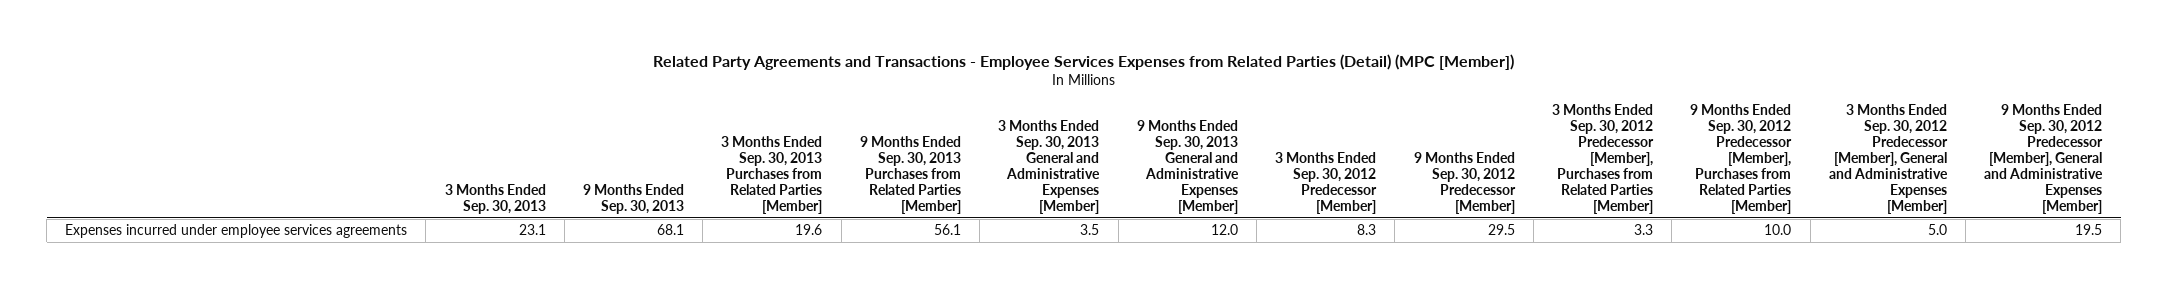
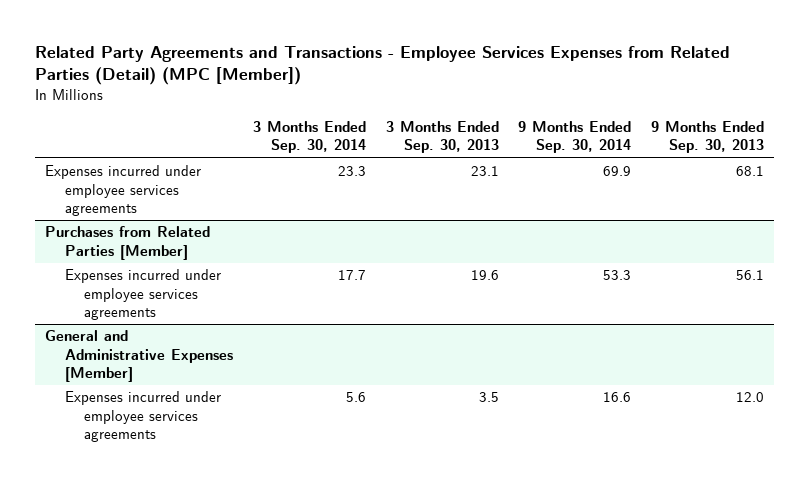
- | 3 Months Ended Sep. 30, 2013 | 9 Months Ended Sep. 30, 2013 | 3 Months Ended Sep. 30, 2013 Purchases from Related Parties [Member] | 9 Months Ended Sep. 30, 2013 Purchases from Related Parties [Member] | 3 Months Ended Sep. 30, 2013 General and Administrative Expenses [Member] | 9 Months Ended Sep. 30, 2013 General and Administrative Expenses [Member] | 3 Months Ended Sep. 30, 2012 Predecessor [Member] | 9 Months Ended Sep. 30, 2012 Predecessor [Member] | 3 Months Ended Sep. 30, 2012 Predecessor [Member], Purchases from Related Parties [Member] | 9 Months Ended Sep. 30, 2012 Predecessor [Member], Purchases from Related Parties [Member] | 3 Months Ended Sep. 30, 2012 Predecessor [Member], General and Administrative Expenses [Member] | 9 Months Ended Sep. 30, 2012 Predecessor [Member], General and Administrative Expenses [Member]
+ | 3 Months Ended Sep. 30, 2014 | 3 Months Ended Sep. 30, 2013 | 9 Months Ended Sep. 30, 2014 | 9 Months Ended Sep. 30, 2013
+ Purchases from Related Parties [Member]
+ Expenses incurred under employee services agreements | 17.7 | 19.6 | 53.3 | 56.1
+ General and Administrative Expenses [Member]
+ Expenses incurred under employee services agreements | 5.6 | 3.5 | 16.6 | 12.0

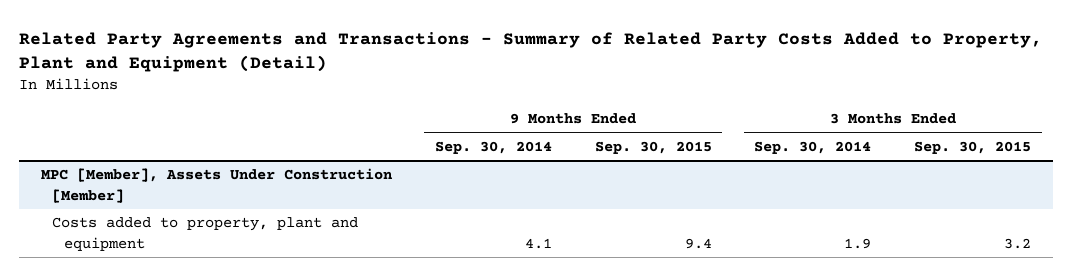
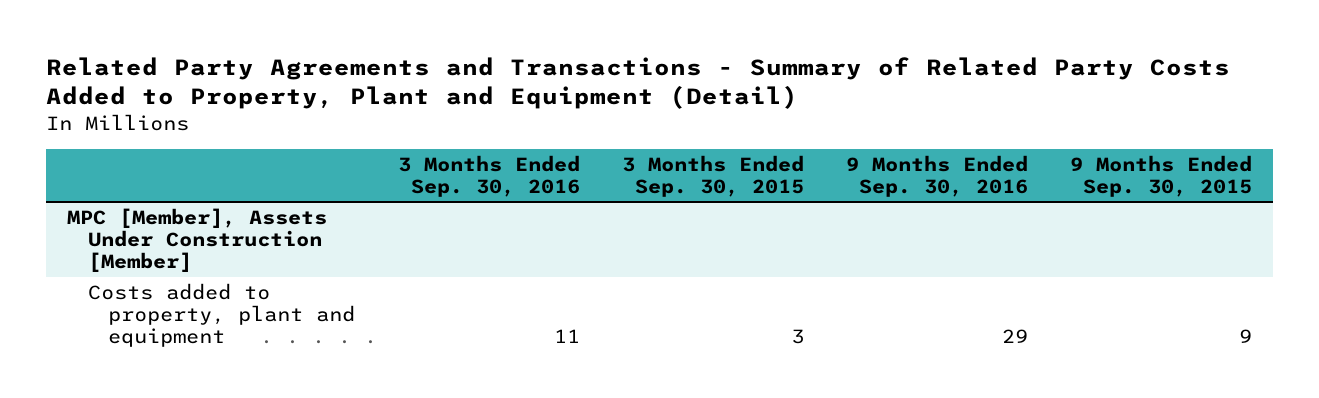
- | 9 Months Ended Sep. 30, 2014 | 9 Months Ended Sep. 30, 2015 | 3 Months Ended Sep. 30, 2014 | 3 Months Ended Sep. 30, 2015
+ | 3 Months Ended Sep. 30, 2016 | 3 Months Ended Sep. 30, 2015 | 9 Months Ended Sep. 30, 2016 | 9 Months Ended Sep. 30, 2015
@ MPC [Member], Assets Under Construction [Member]
- Costs added to property, plant and equipment | 4.1 | 9.4 | 1.9 | 3.2
+ Costs added to property, plant and equipment | 11 | 3 | 29 | 9

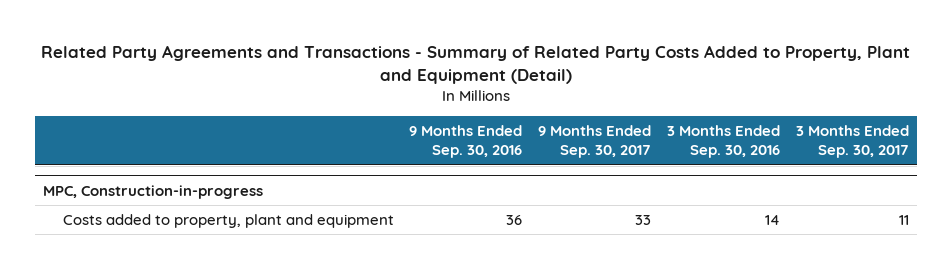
- | 3 Months Ended Sep. 30, 2016 | 3 Months Ended Sep. 30, 2015 | 9 Months Ended Sep. 30, 2016 | 9 Months Ended Sep. 30, 2015
+ | 9 Months Ended Sep. 30, 2016 | 9 Months Ended Sep. 30, 2017 | 3 Months Ended Sep. 30, 2016 | 3 Months Ended Sep. 30, 2017
- MPC [Member], Assets Under Construction [Member]
- Costs added to property, plant and equipment | 11 | 3 | 29 | 9
+ MPC, Construction-in-progress
+ Costs added to property, plant and equipment | 36 | 33 | 14 | 11

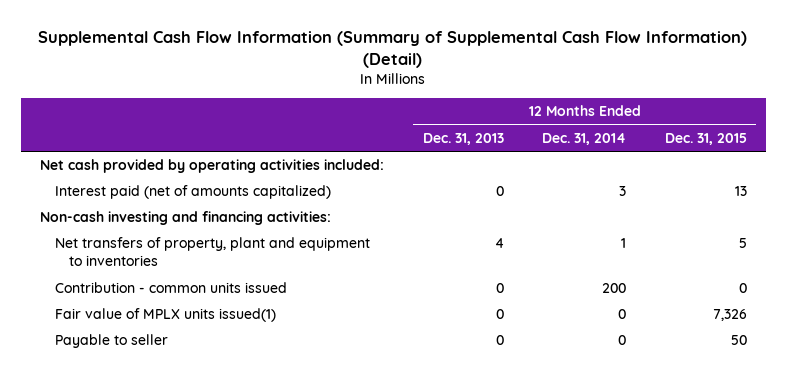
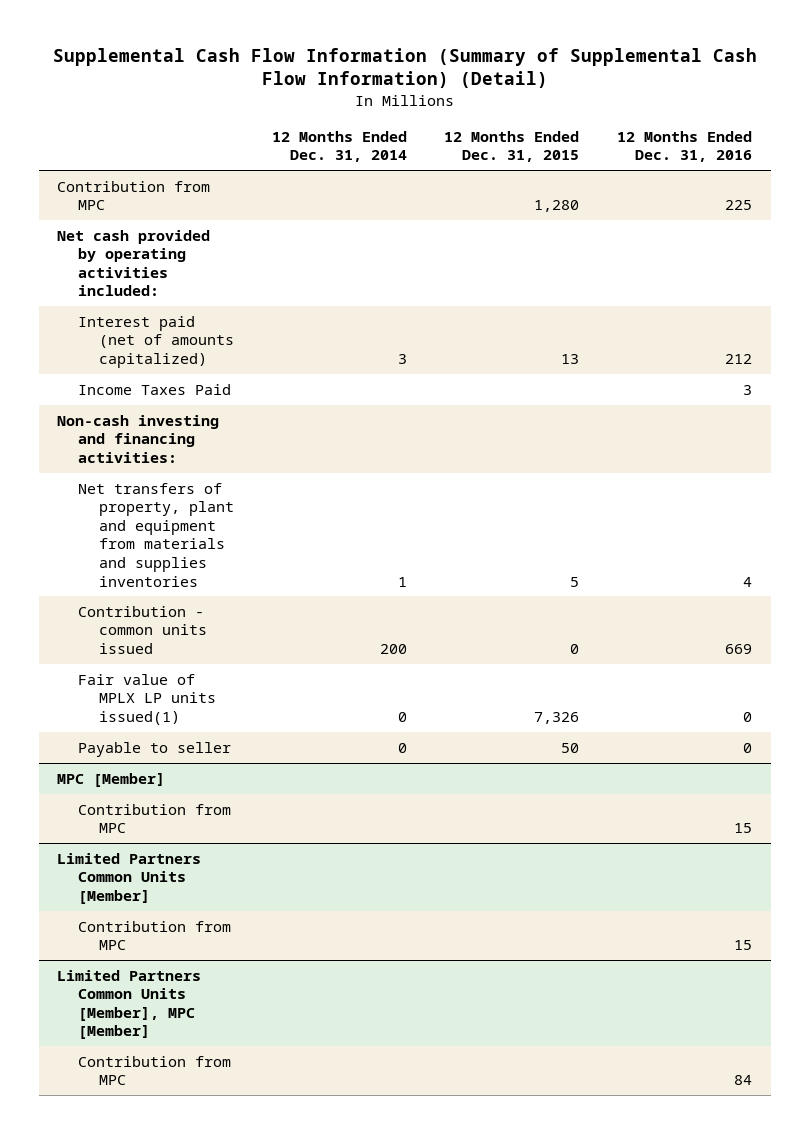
- | 12 Months Ended Dec. 31, 2013 | 12 Months Ended Dec. 31, 2014 | 12 Months Ended Dec. 31, 2015
+ | 12 Months Ended Dec. 31, 2014 | 12 Months Ended Dec. 31, 2015 | 12 Months Ended Dec. 31, 2016
+ Contribution from MPC | | 1,280 | 225
+ Income Taxes Paid | | | 3
- Net transfers of property, plant and equipment to inventories | 4 | 1 | 5
+ Net transfers of property, plant and equipment from materials and supplies inventories | 1 | 5 | 4
- Fair value of MPLX units issued(1) | 0 | 0 | 7,326
+ Fair value of MPLX LP units issued(1) | 0 | 7,326 | 0
+ MPC [Member]
+ Contribution from MPC | | | 15
+ Limited Partners Common Units [Member]
+ Contribution from MPC | | | 15
+ Limited Partners Common Units [Member], MPC [Member]
+ Contribution from MPC | | | 84

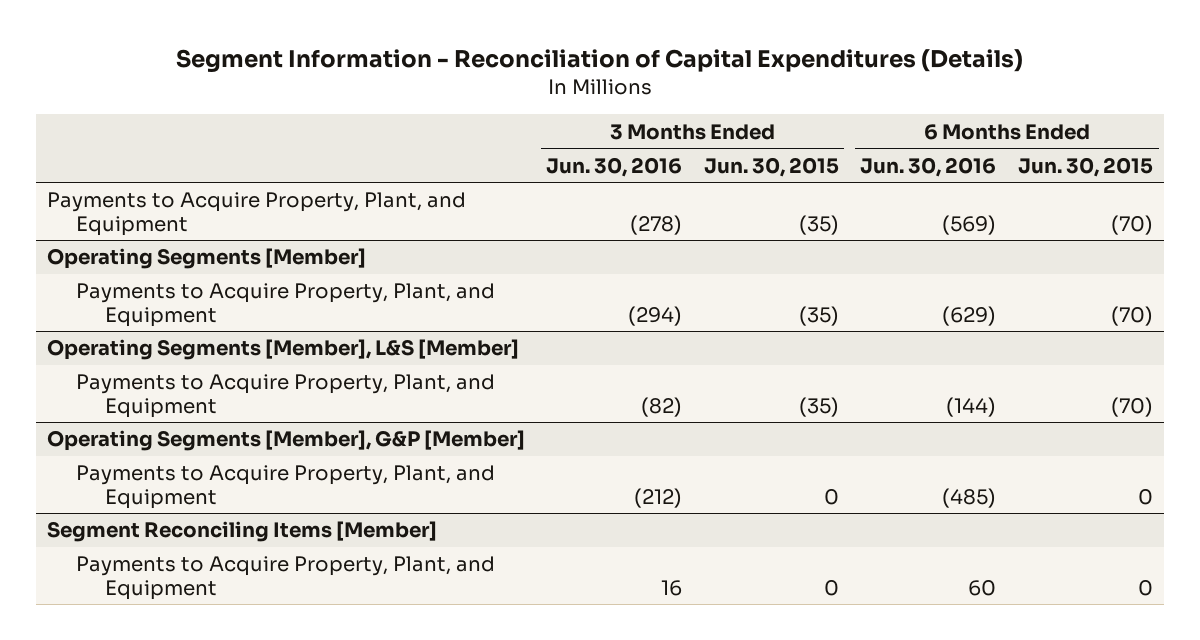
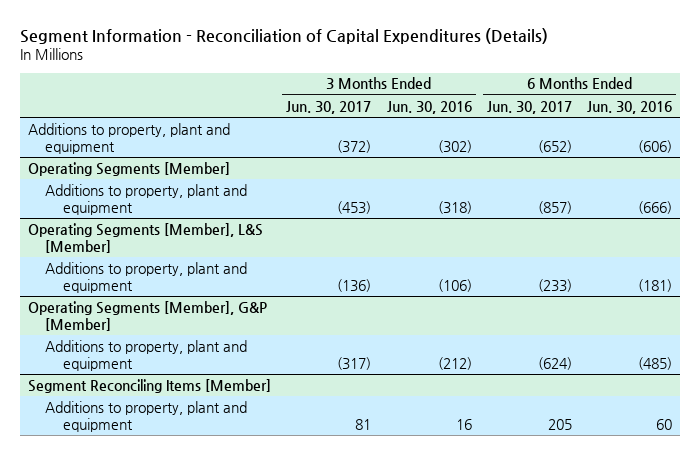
- | 3 Months Ended Jun. 30, 2016 | 3 Months Ended Jun. 30, 2015 | 6 Months Ended Jun. 30, 2016 | 6 Months Ended Jun. 30, 2015
+ | 3 Months Ended Jun. 30, 2017 | 3 Months Ended Jun. 30, 2016 | 6 Months Ended Jun. 30, 2017 | 6 Months Ended Jun. 30, 2016
- Payments to Acquire Property, Plant, and Equipment | (278) | (35) | (569) | (70)
+ Additions to property, plant and equipment | (372) | (302) | (652) | (606)
@ Operating Segments [Member]
- Payments to Acquire Property, Plant, and Equipment | (294) | (35) | (629) | (70)
+ Additions to property, plant and equipment | (453) | (318) | (857) | (666)
@ Operating Segments [Member], L&S [Member]
- Payments to Acquire Property, Plant, and Equipment | (82) | (35) | (144) | (70)
+ Additions to property, plant and equipment | (136) | (106) | (233) | (181)
@ Operating Segments [Member], G&P [Member]
- Payments to Acquire Property, Plant, and Equipment | (212) | 0 | (485) | 0
+ Additions to property, plant and equipment | (317) | (212) | (624) | (485)
@ Segment Reconciling Items [Member]
- Payments to Acquire Property, Plant, and Equipment | 16 | 0 | 60 | 0
+ Additions to property, plant and equipment | 81 | 16 | 205 | 60

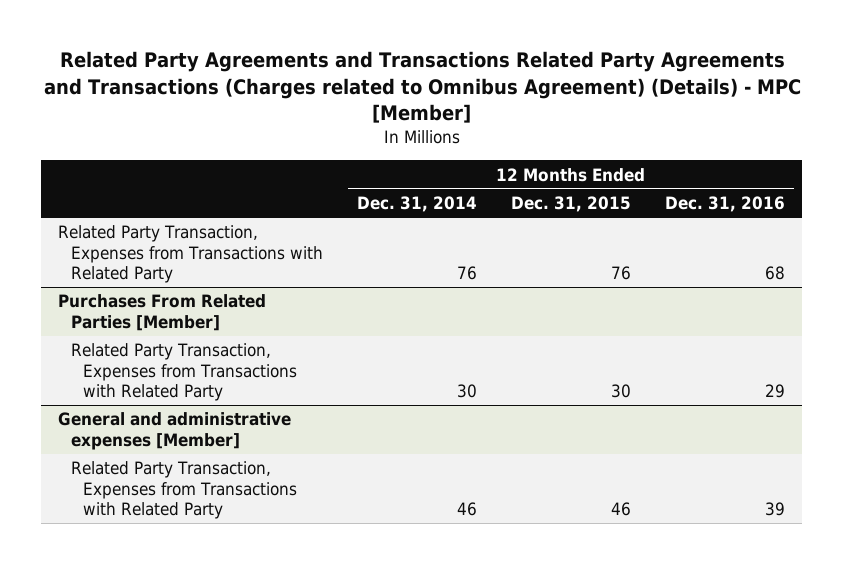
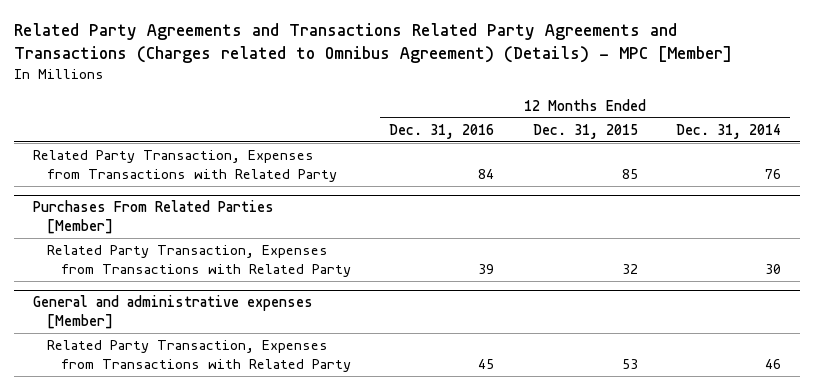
- | 12 Months Ended Dec. 31, 2014 | 12 Months Ended Dec. 31, 2015 | 12 Months Ended Dec. 31, 2016
+ | 12 Months Ended Dec. 31, 2016 | 12 Months Ended Dec. 31, 2015 | 12 Months Ended Dec. 31, 2014
- Related Party Transaction, Expenses from Transactions with Related Party | 76 | 76 | 68
+ Related Party Transaction, Expenses from Transactions with Related Party | 84 | 85 | 76
@ Purchases From Related Parties [Member]
- Related Party Transaction, Expenses from Transactions with Related Party | 30 | 30 | 29
+ Related Party Transaction, Expenses from Transactions with Related Party | 39 | 32 | 30
@ General and administrative expenses [Member]
- Related Party Transaction, Expenses from Transactions with Related Party | 46 | 46 | 39
+ Related Party Transaction, Expenses from Transactions with Related Party | 45 | 53 | 46

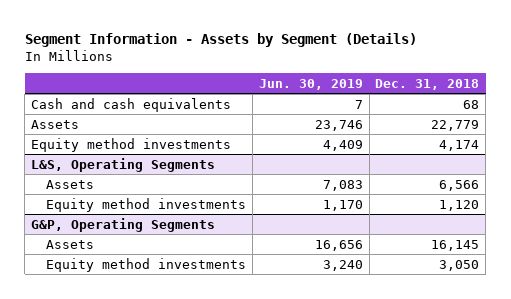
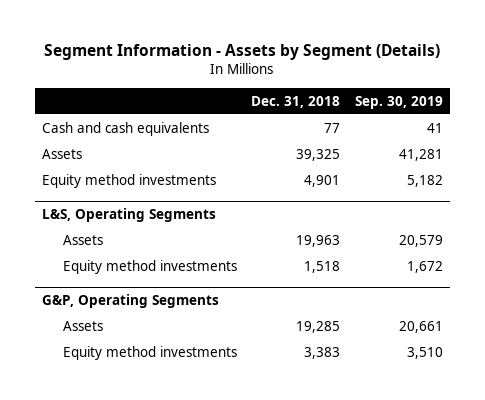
- | Jun. 30, 2019 | Dec. 31, 2018
+ | Dec. 31, 2018 | Sep. 30, 2019
- Cash and cash equivalents | 7 | 68
- Assets | 23,746 | 22,779
- Equity method investments | 4,409 | 4,174
+ Cash and cash equivalents | 77 | 41
+ Assets | 39,325 | 41,281
+ Equity method investments | 4,901 | 5,182
@ L&S, Operating Segments
- Assets | 7,083 | 6,566
- Equity method investments | 1,170 | 1,120
+ Assets | 19,963 | 20,579
+ Equity method investments | 1,518 | 1,672
@ G&P, Operating Segments
- Assets | 16,656 | 16,145
- Equity method investments | 3,240 | 3,050
+ Assets | 19,285 | 20,661
+ Equity method investments | 3,383 | 3,510

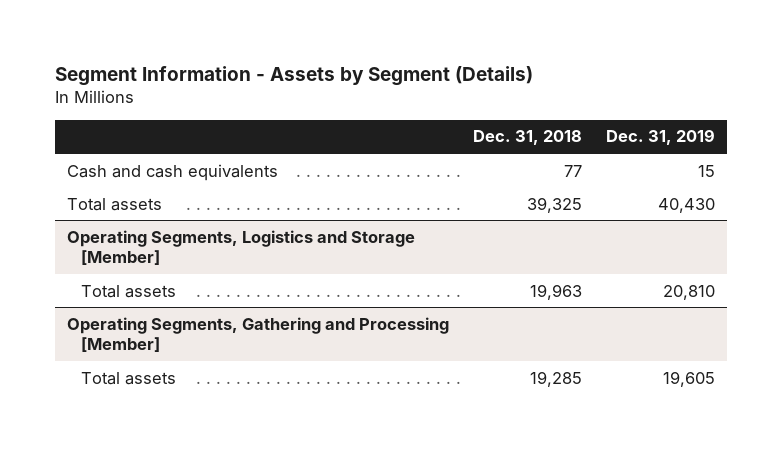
- | Dec. 31, 2018 | Sep. 30, 2019
+ | Dec. 31, 2018 | Dec. 31, 2019
- Assets | 39,325 | 41,281
- Equity method investments | 4,901 | 5,182
- L&S, Operating Segments
- Assets | 19,963 | 20,579
- Equity method investments | 1,518 | 1,672
- G&P, Operating Segments
- Assets | 19,285 | 20,661
- Equity method investments | 3,383 | 3,510
+ Total assets | 39,325 | 40,430
+ Operating Segments, Logistics and Storage [Member]
+ Total assets | 19,963 | 20,810
+ Operating Segments, Gathering and Processing [Member]
+ Total assets | 19,285 | 19,605

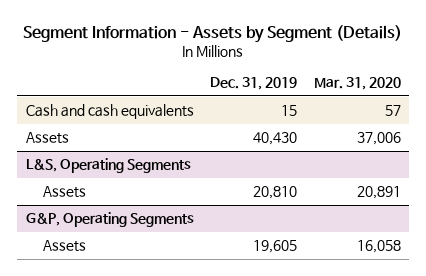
- | Dec. 31, 2018 | Dec. 31, 2019
+ | Dec. 31, 2019 | Mar. 31, 2020
- Total assets | 39,325 | 40,430
- Operating Segments, Logistics and Storage [Member]
- Total assets | 19,963 | 20,810
- Operating Segments, Gathering and Processing [Member]
- Total assets | 19,285 | 19,605
+ Assets | 40,430 | 37,006
+ L&S, Operating Segments
+ Assets | 20,810 | 20,891
+ G&P, Operating Segments
+ Assets | 19,605 | 16,058

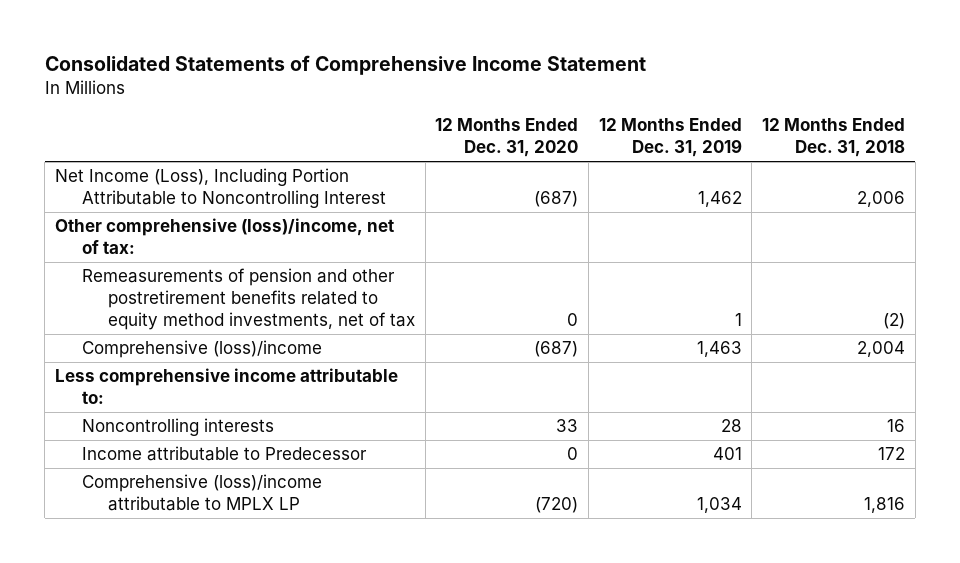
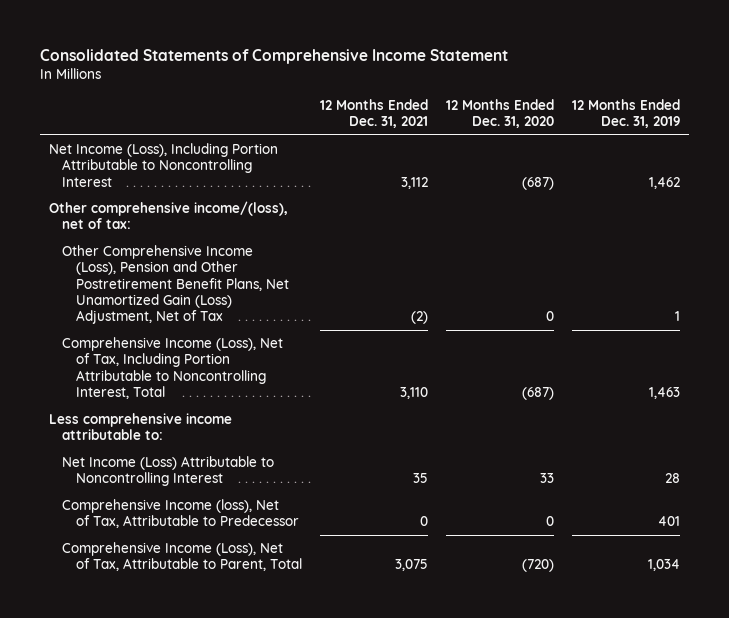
- | 12 Months Ended Dec. 31, 2020 | 12 Months Ended Dec. 31, 2019 | 12 Months Ended Dec. 31, 2018
+ | 12 Months Ended Dec. 31, 2021 | 12 Months Ended Dec. 31, 2020 | 12 Months Ended Dec. 31, 2019
- Other comprehensive (loss)/income, net of tax:
- Remeasurements of pension and other postretirement benefits related to equity method investments, net of tax | 0 | 1 | (2)
- Comprehensive (loss)/income | (687) | 1,463 | 2,004
+ Other comprehensive income/(loss), net of tax:
+ Other Comprehensive Income (Loss), Pension and Other Postretirement Benefit Plans, Net Unamortized Gain (Loss) Adjustment, Net of Tax | (2) | 0 | 1
+ Comprehensive Income (Loss), Net of Tax, Including Portion Attributable to Noncontrolling Interest, Total | 3,110 | (687) | 1,463
- Noncontrolling interests | 33 | 28 | 16
- Income attributable to Predecessor | 0 | 401 | 172
- Comprehensive (loss)/income attributable to MPLX LP | (720) | 1,034 | 1,816
+ Net Income (Loss) Attributable to Noncontrolling Interest | 35 | 33 | 28
+ Comprehensive Income (loss), Net of Tax, Attributable to Predecessor | 0 | 0 | 401
+ Comprehensive Income (Loss), Net of Tax, Attributable to Parent, Total | 3,075 | (720) | 1,034

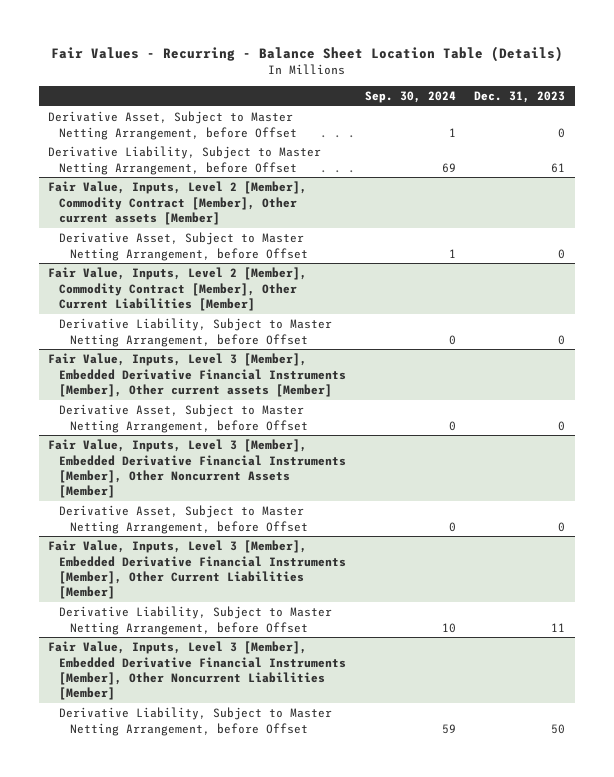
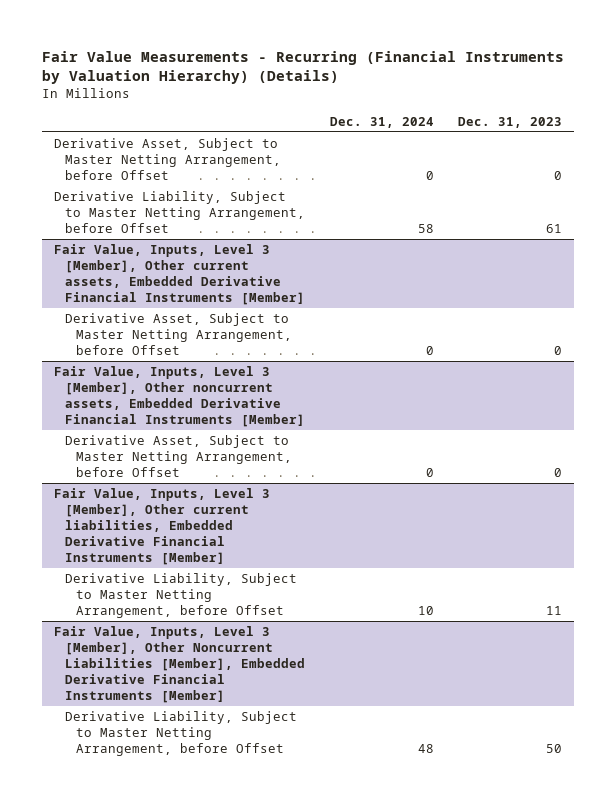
- Fair Values - Recurring - Balance Sheet Location Table (Details)
+ Fair Value Measurements - Recurring (Financial Instruments by Valuation Hierarchy) (Details)
- | Sep. 30, 2024 | Dec. 31, 2023
+ | Dec. 31, 2024 | Dec. 31, 2023
- Fair Value, Inputs, Level 2 [Member], Commodity Contract [Member], Other current assets [Member]
- Derivative Asset, Subject to Master Netting Arrangement, before Offset | 1 | 0
- Fair Value, Inputs, Level 2 [Member], Commodity Contract [Member], Other Current Liabilities [Member]
- Derivative Liability, Subject to Master Netting Arrangement, before Offset | 0 | 0
- Fair Value, Inputs, Level 3 [Member], Embedded Derivative Financial Instruments [Member], Other current assets [Member]
+ Fair Value, Inputs, Level 3 [Member], Other current assets, Embedded Derivative Financial Instruments [Member]
- Fair Value, Inputs, Level 3 [Member], Embedded Derivative Financial Instruments [Member], Other Noncurrent Assets [Member]
+ Fair Value, Inputs, Level 3 [Member], Other noncurrent assets, Embedded Derivative Financial Instruments [Member]
- Fair Value, Inputs, Level 3 [Member], Embedded Derivative Financial Instruments [Member], Other Current Liabilities [Member]
+ Fair Value, Inputs, Level 3 [Member], Other current liabilities, Embedded Derivative Financial Instruments [Member]
- Fair Value, Inputs, Level 3 [Member], Embedded Derivative Financial Instruments [Member], Other Noncurrent Liabilities [Member]
+ Fair Value, Inputs, Level 3 [Member], Other Noncurrent Liabilities [Member], Embedded Derivative Financial Instruments [Member]

